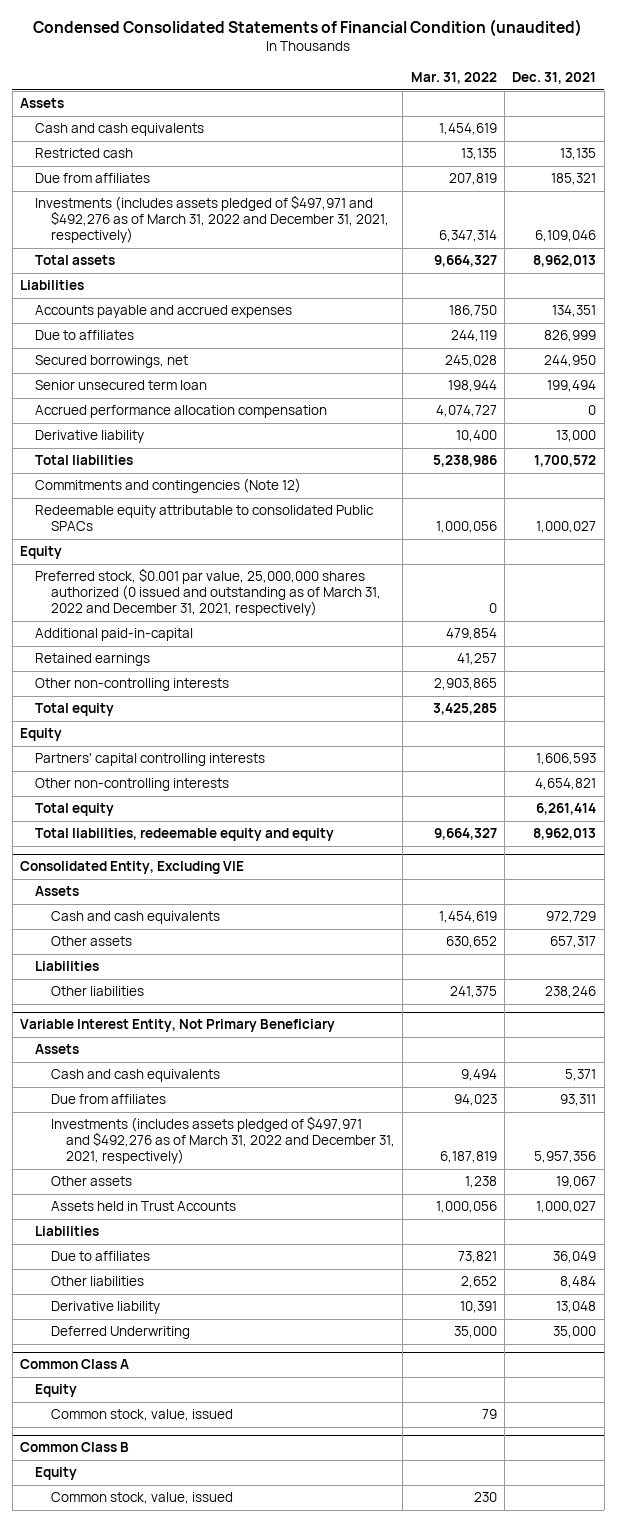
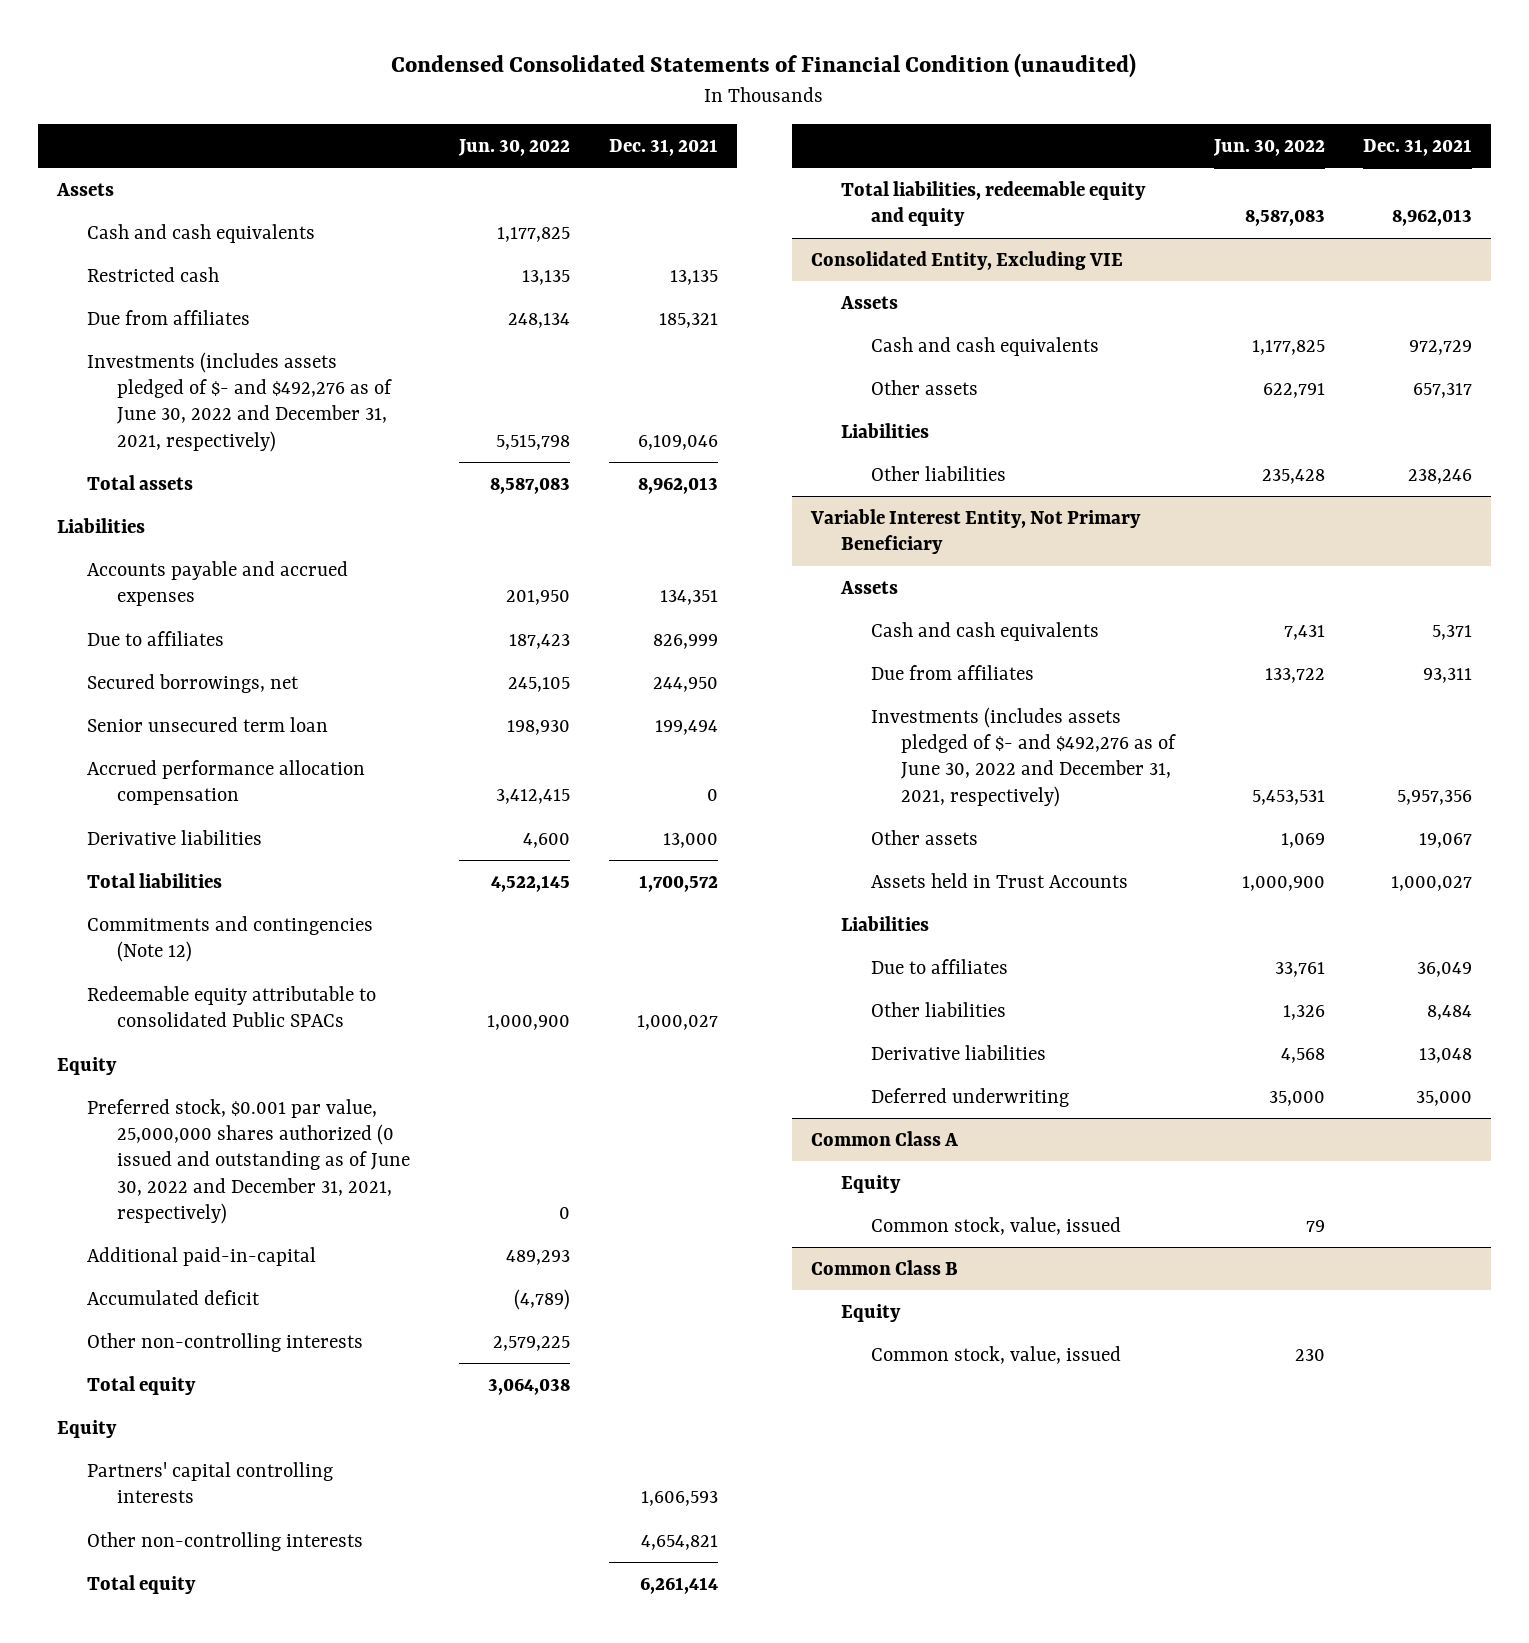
- | Mar. 31, 2022 | Dec. 31, 2021
+ | Jun. 30, 2022 | Dec. 31, 2021
- Investments (includes assets pledged of $497,971 and $492,276 as of March 31, 2022 and December 31, 2021, respectively) | 6,347,314 | 6,109,046
+ Investments (includes assets pledged of $- and $492,276 as of June 30, 2022 and December 31, 2021, respectively) | 5,515,798 | 6,109,046
- Derivative liability | 10,400 | 13,000
+ Derivative liabilities | 4,600 | 13,000
- Preferred stock, $0.001 par value, 25,000,000 shares authorized (0 issued and outstanding as of March 31, 2022 and December 31, 2021, respectively) | 0 |
+ Preferred stock, $0.001 par value, 25,000,000 shares authorized (0 issued and outstanding as of June 30, 2022 and December 31, 2021, respectively) | 0 |
- Retained earnings | 41,257 |
+ Accumulated deficit | (4,789) |
@ Variable Interest Entity, Not Primary Beneficiary
- Investments (includes assets pledged of $497,971 and $492,276 as of March 31, 2022 and December 31, 2021, respectively) | 6,187,819 | 5,957,356
+ Investments (includes assets pledged of $- and $492,276 as of June 30, 2022 and December 31, 2021, respectively) | 5,453,531 | 5,957,356
- Derivative liability | 10,391 | 13,048
- Deferred Underwriting | 35,000 | 35,000
+ Derivative liabilities | 4,568 | 13,048
+ Deferred underwriting | 35,000 | 35,000

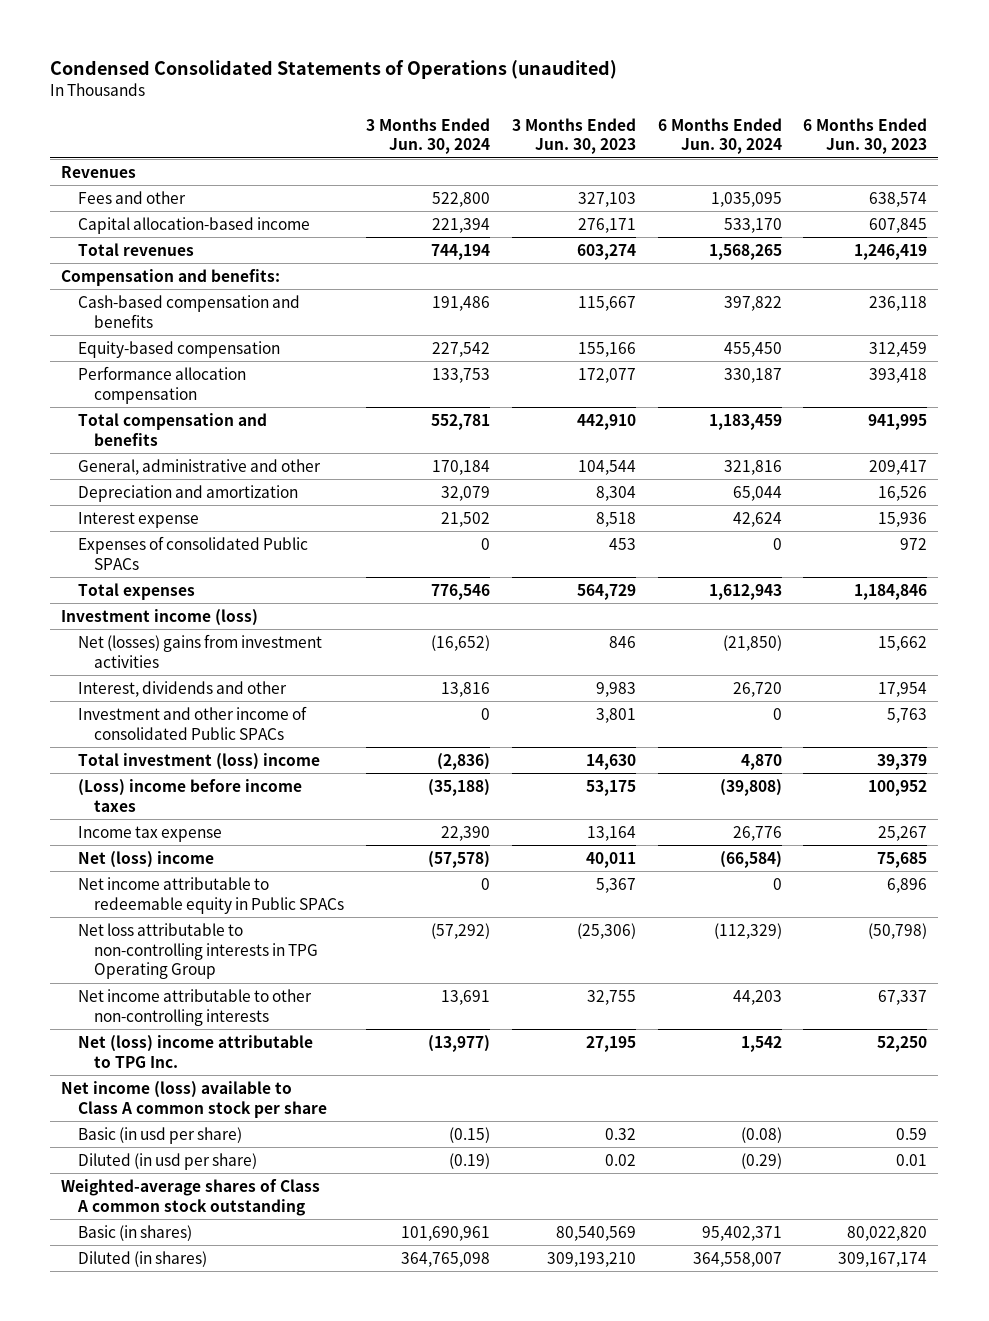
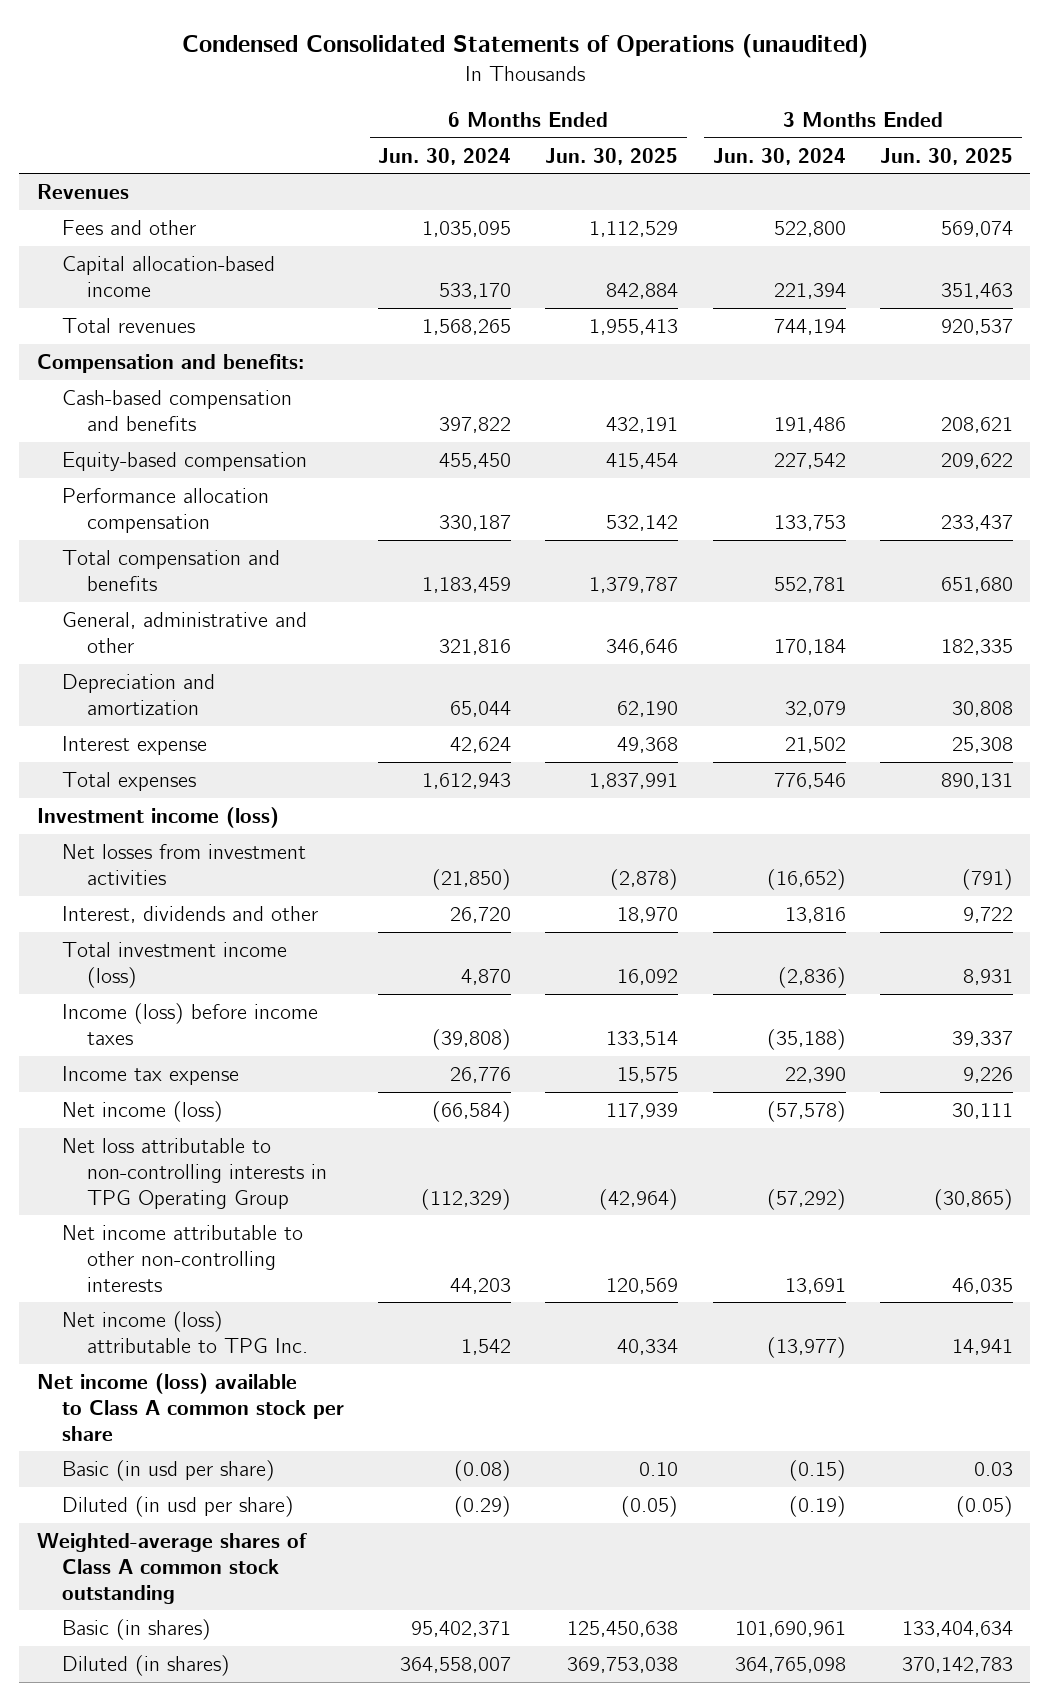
- | 3 Months Ended Jun. 30, 2024 | 3 Months Ended Jun. 30, 2023 | 6 Months Ended Jun. 30, 2024 | 6 Months Ended Jun. 30, 2023
+ | 6 Months Ended Jun. 30, 2024 | 6 Months Ended Jun. 30, 2025 | 3 Months Ended Jun. 30, 2024 | 3 Months Ended Jun. 30, 2025
- Expenses of consolidated Public SPACs | 0 | 453 | 0 | 972
- Net (losses) gains from investment activities | (16,652) | 846 | (21,850) | 15,662
+ Net losses from investment activities | (21,850) | (2,878) | (16,652) | (791)
- Investment and other income of consolidated Public SPACs | 0 | 3,801 | 0 | 5,763
- Total investment (loss) income | (2,836) | 14,630 | 4,870 | 39,379
- (Loss) income before income taxes | (35,188) | 53,175 | (39,808) | 100,952
+ Total investment income (loss) | 4,870 | 16,092 | (2,836) | 8,931
+ Income (loss) before income taxes | (39,808) | 133,514 | (35,188) | 39,337
- Net (loss) income | (57,578) | 40,011 | (66,584) | 75,685
- Net income attributable to redeemable equity in Public SPACs | 0 | 5,367 | 0 | 6,896
+ Net income (loss) | (66,584) | 117,939 | (57,578) | 30,111
- Net (loss) income attributable to TPG Inc. | (13,977) | 27,195 | 1,542 | 52,250
+ Net income (loss) attributable to TPG Inc. | 1,542 | 40,334 | (13,977) | 14,941

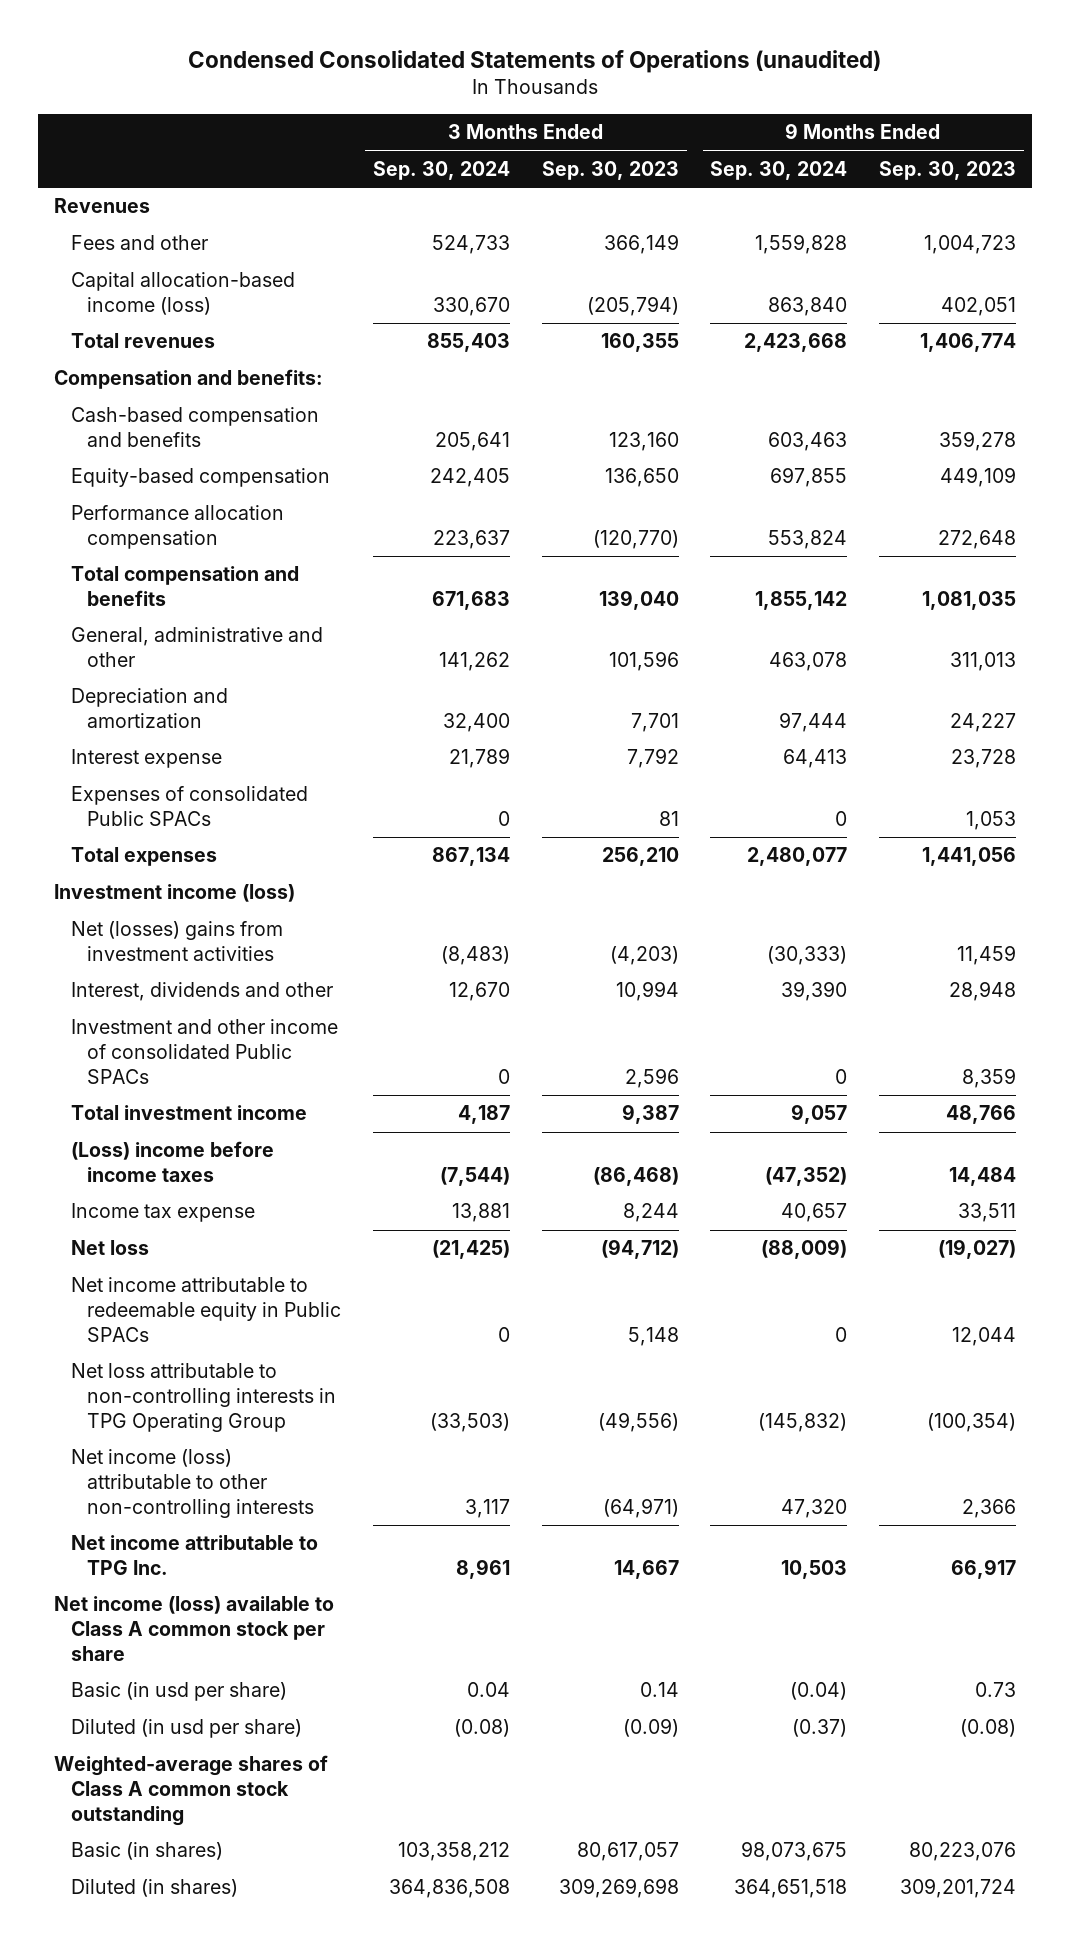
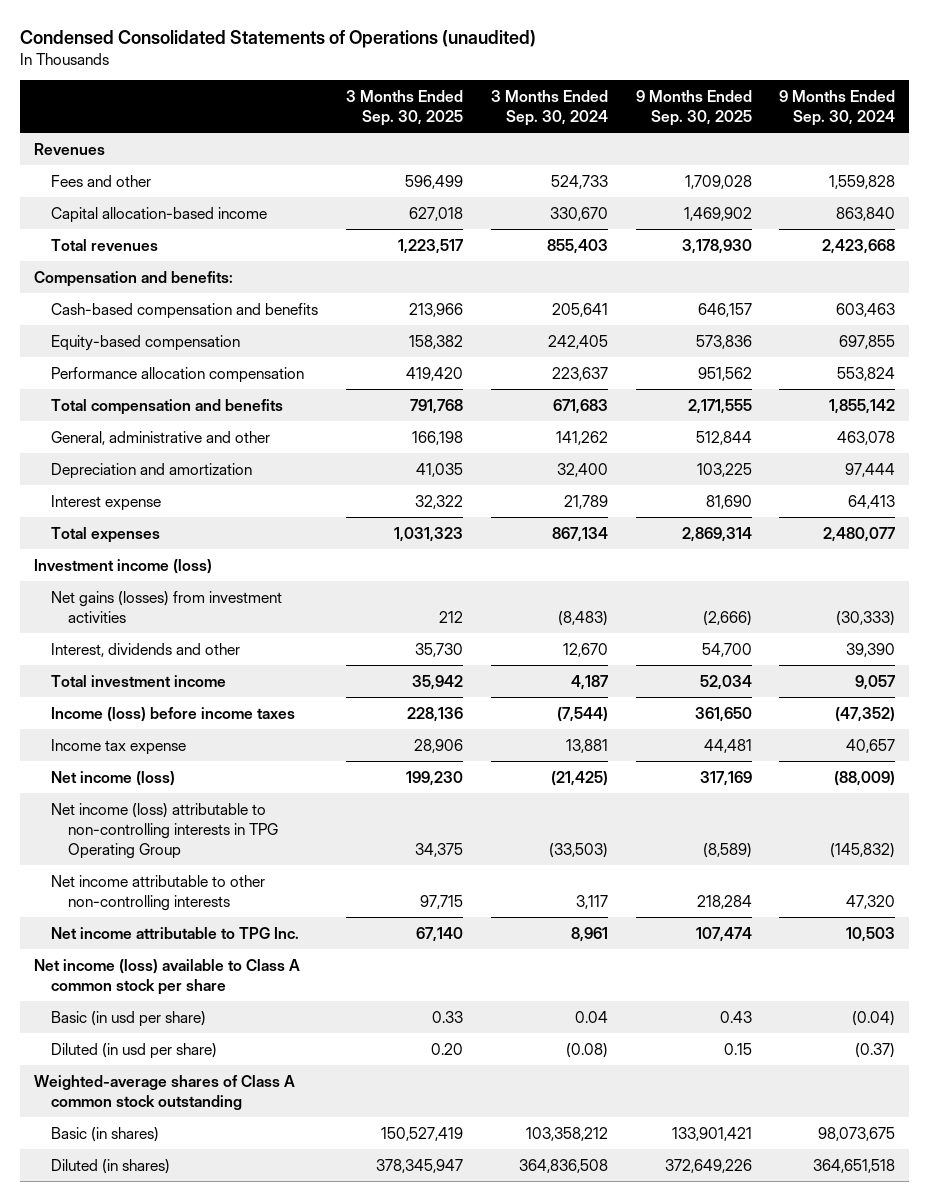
- | 3 Months Ended Sep. 30, 2024 | 3 Months Ended Sep. 30, 2023 | 9 Months Ended Sep. 30, 2024 | 9 Months Ended Sep. 30, 2023
+ | 3 Months Ended Sep. 30, 2025 | 3 Months Ended Sep. 30, 2024 | 9 Months Ended Sep. 30, 2025 | 9 Months Ended Sep. 30, 2024
- Capital allocation-based income (loss) | 330,670 | (205,794) | 863,840 | 402,051
+ Capital allocation-based income | 627,018 | 330,670 | 1,469,902 | 863,840
- Expenses of consolidated Public SPACs | 0 | 81 | 0 | 1,053
- Net (losses) gains from investment activities | (8,483) | (4,203) | (30,333) | 11,459
+ Net gains (losses) from investment activities | 212 | (8,483) | (2,666) | (30,333)
- Investment and other income of consolidated Public SPACs | 0 | 2,596 | 0 | 8,359
- (Loss) income before income taxes | (7,544) | (86,468) | (47,352) | 14,484
+ Income (loss) before income taxes | 228,136 | (7,544) | 361,650 | (47,352)
- Net loss | (21,425) | (94,712) | (88,009) | (19,027)
- Net income attributable to redeemable equity in Public SPACs | 0 | 5,148 | 0 | 12,044
- Net loss attributable to non-controlling interests in TPG Operating Group | (33,503) | (49,556) | (145,832) | (100,354)
- Net income (loss) attributable to other non-controlling interests | 3,117 | (64,971) | 47,320 | 2,366
+ Net income (loss) | 199,230 | (21,425) | 317,169 | (88,009)
+ Net income (loss) attributable to non-controlling interests in TPG Operating Group | 34,375 | (33,503) | (8,589) | (145,832)
+ Net income attributable to other non-controlling interests | 97,715 | 3,117 | 218,284 | 47,320

